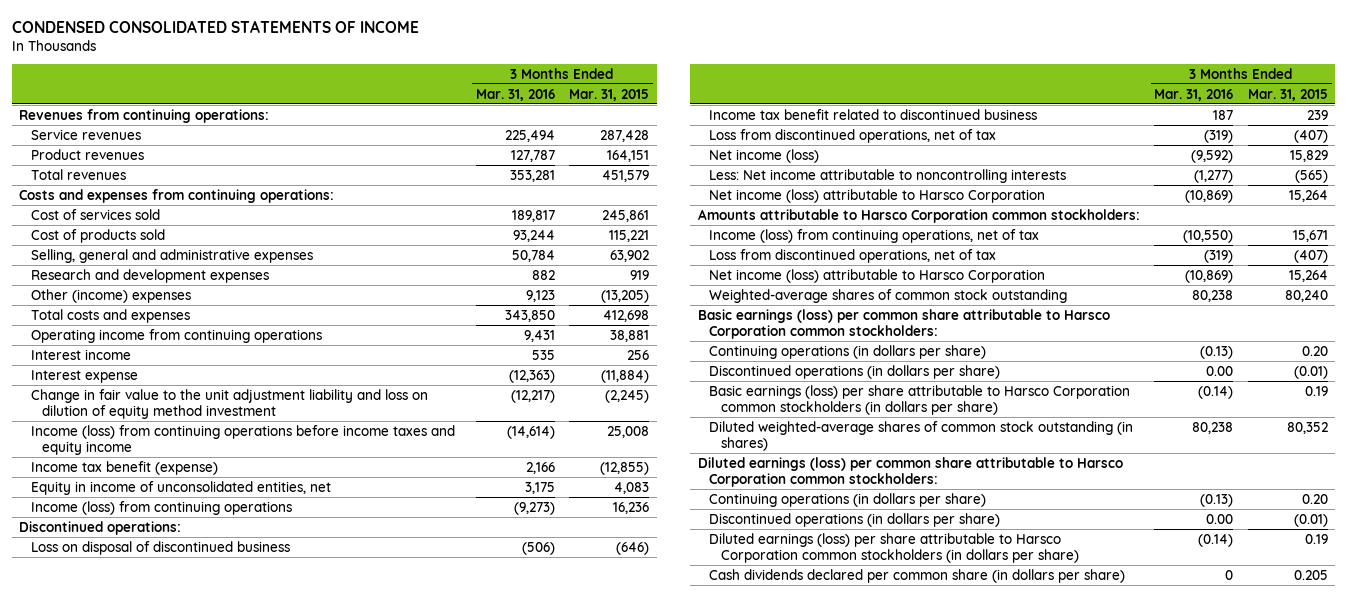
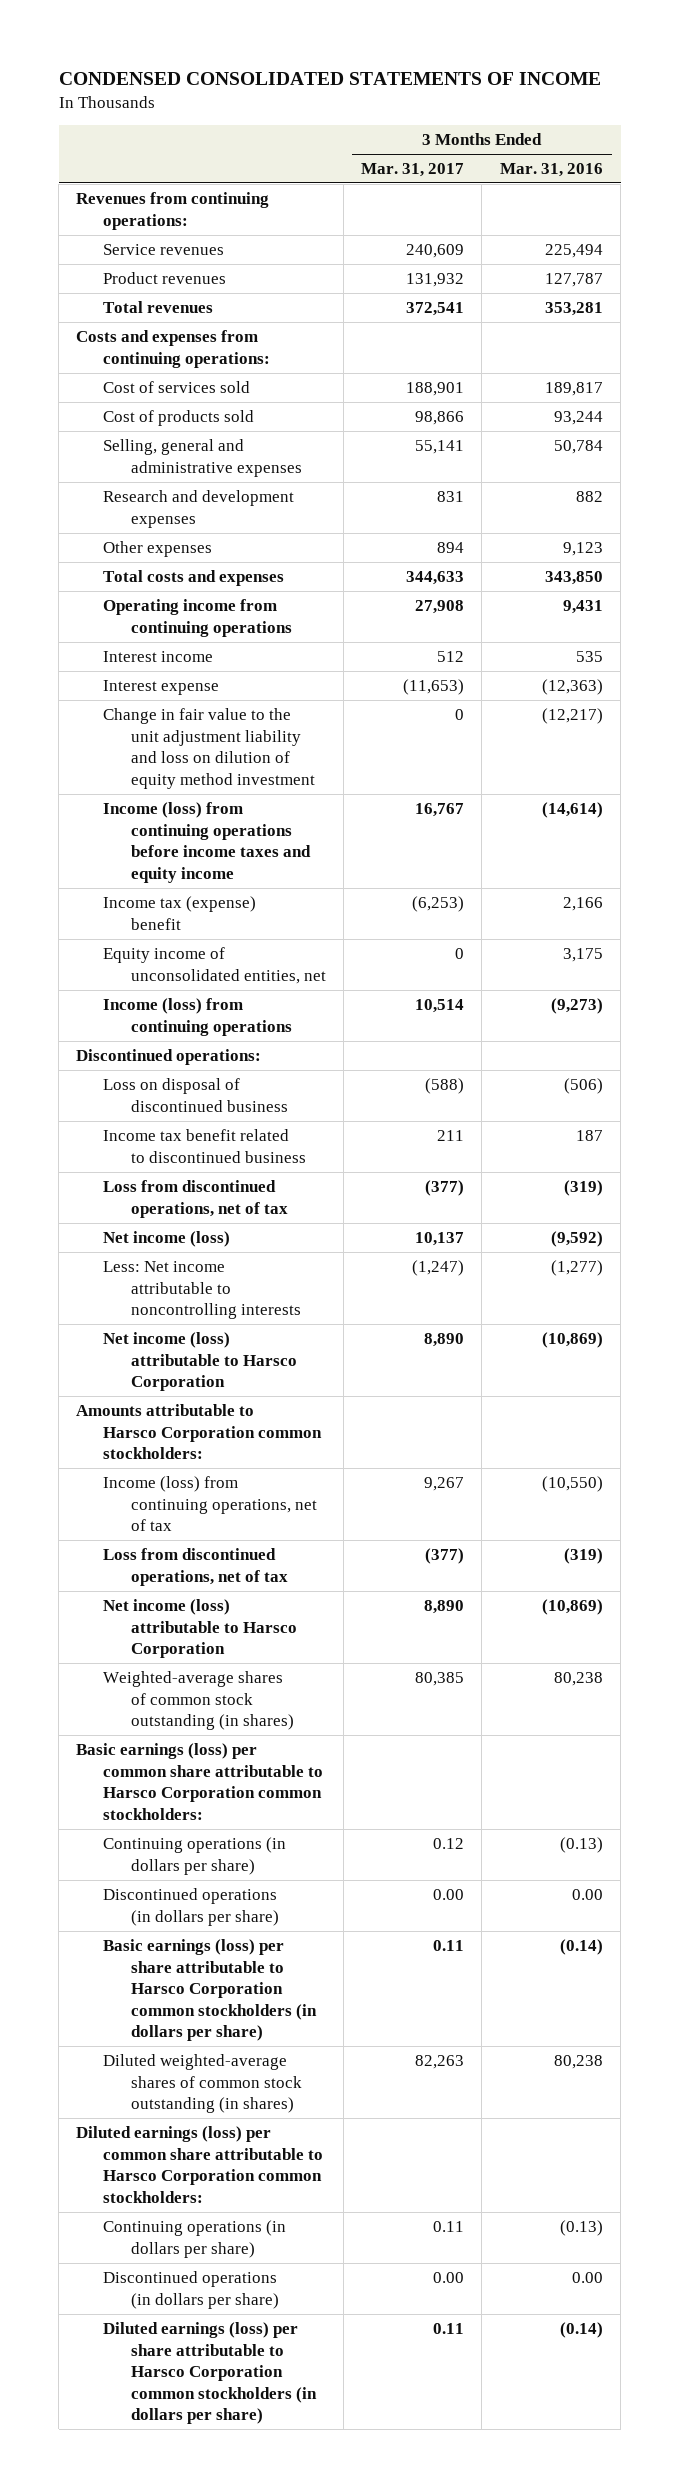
- | 3 Months Ended Mar. 31, 2016 | 3 Months Ended Mar. 31, 2015
+ | 3 Months Ended Mar. 31, 2017 | 3 Months Ended Mar. 31, 2016
- Other (income) expenses | 9,123 | (13,205)
+ Other expenses | 894 | 9,123
- Income tax benefit (expense) | 2,166 | (12,855)
- Equity in income of unconsolidated entities, net | 3,175 | 4,083
+ Income tax (expense) benefit | (6,253) | 2,166
+ Equity income of unconsolidated entities, net | 0 | 3,175
- Weighted-average shares of common stock outstanding | 80,238 | 80,240
+ Weighted-average shares of common stock outstanding (in shares) | 80,385 | 80,238
- Cash dividends declared per common share (in dollars per share) | 0 | 0.205

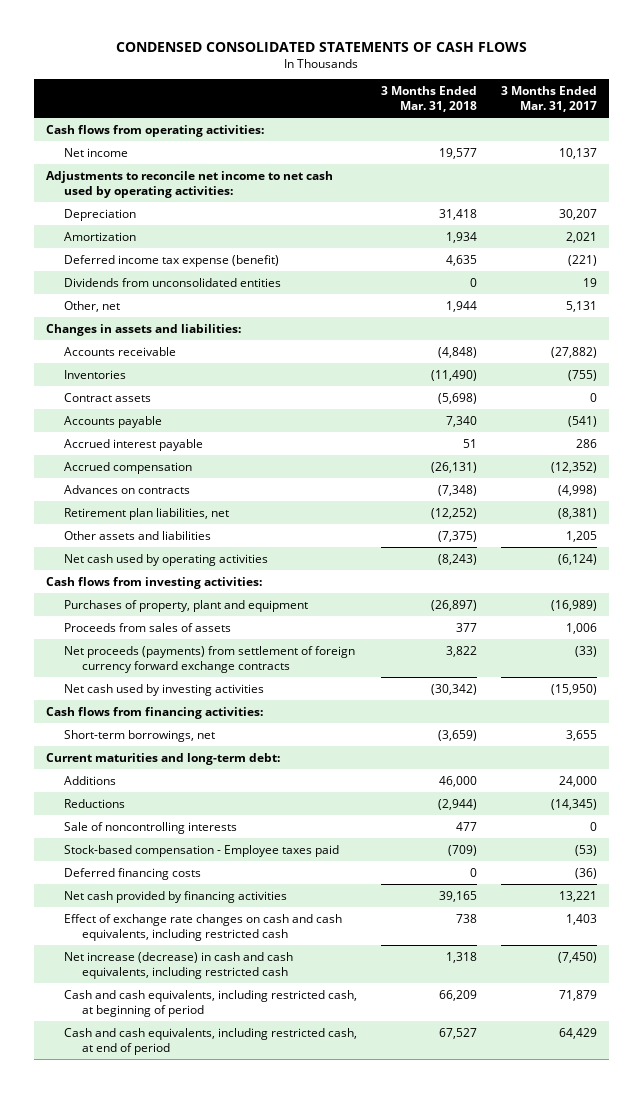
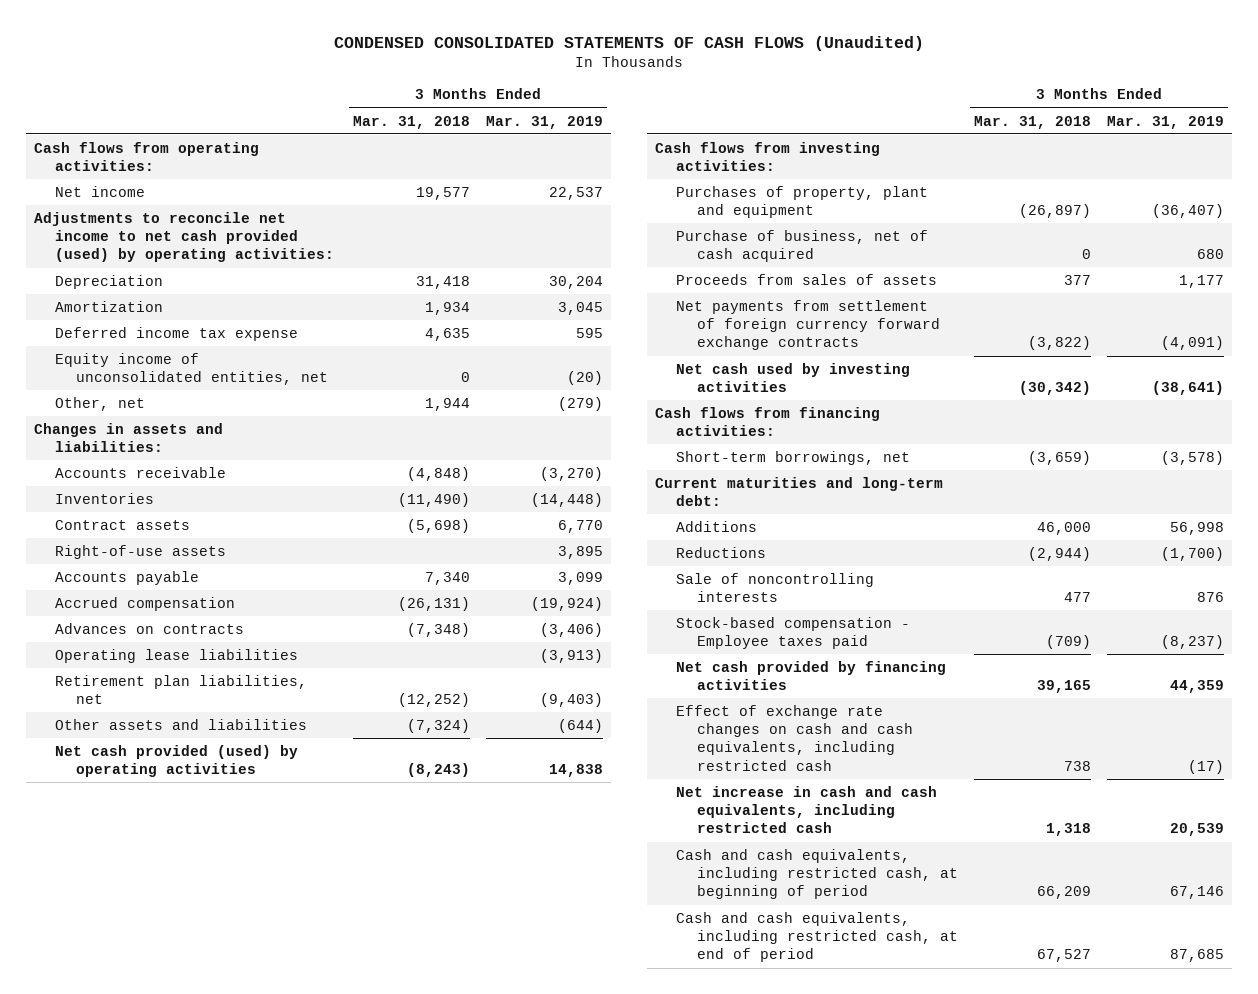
- CONDENSED CONSOLIDATED STATEMENTS OF CASH FLOWS
+ CONDENSED CONSOLIDATED STATEMENTS OF CASH FLOWS (Unaudited)
- | 3 Months Ended Mar. 31, 2018 | 3 Months Ended Mar. 31, 2017
+ | 3 Months Ended Mar. 31, 2018 | 3 Months Ended Mar. 31, 2019
- Adjustments to reconcile net income to net cash used by operating activities:
+ Adjustments to reconcile net income to net cash provided (used) by operating activities:
- Deferred income tax expense (benefit) | 4,635 | (221)
- Dividends from unconsolidated entities | 0 | 19
+ Deferred income tax expense | 4,635 | 595
+ Equity income of unconsolidated entities, net | 0 | (20)
+ Right-of-use assets | | 3,895
- Accrued interest payable | 51 | 286
+ Operating lease liabilities | | (3,913)
- Other assets and liabilities | (7,375) | 1,205
- Net cash used by operating activities | (8,243) | (6,124)
+ Other assets and liabilities | (7,324) | (644)
+ Net cash provided (used) by operating activities | (8,243) | 14,838
+ Purchase of business, net of cash acquired | 0 | 680
- Net proceeds (payments) from settlement of foreign currency forward exchange contracts | 3,822 | (33)
+ Net payments from settlement of foreign currency forward exchange contracts | (3,822) | (4,091)
- Deferred financing costs | 0 | (36)
- Net increase (decrease) in cash and cash equivalents, including restricted cash | 1,318 | (7,450)
+ Net increase in cash and cash equivalents, including restricted cash | 1,318 | 20,539

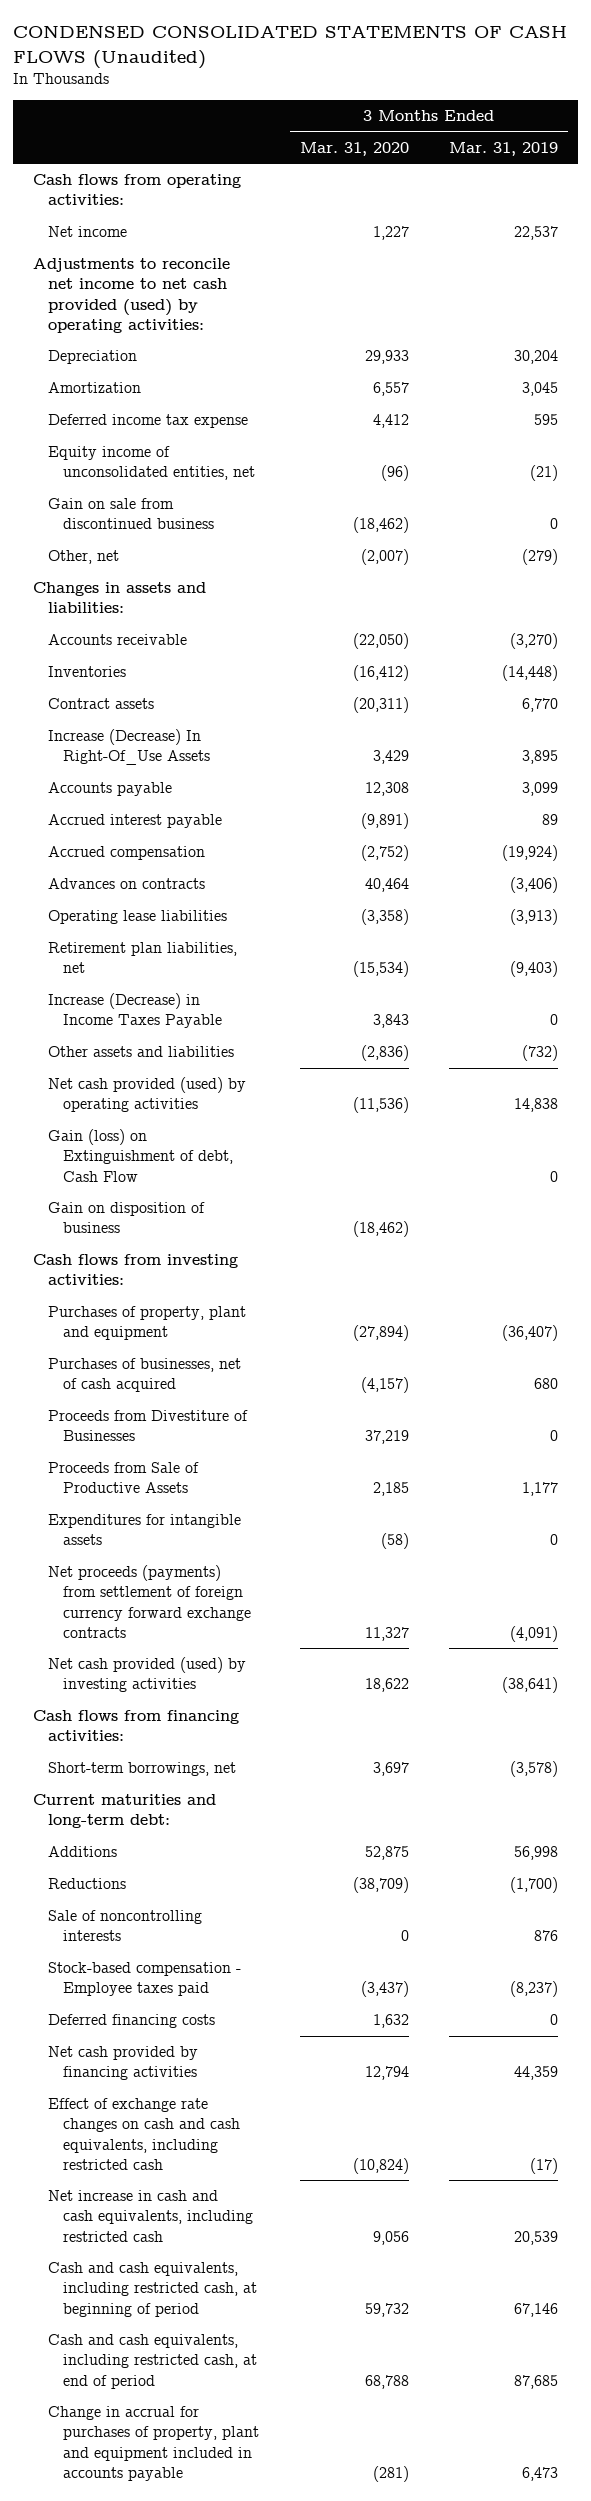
- | 3 Months Ended Mar. 31, 2018 | 3 Months Ended Mar. 31, 2019
+ | 3 Months Ended Mar. 31, 2020 | 3 Months Ended Mar. 31, 2019
- Equity income of unconsolidated entities, net | 0 | (20)
+ Equity income of unconsolidated entities, net | (96) | (21)
+ Gain on sale from discontinued business | (18,462) | 0
- Right-of-use assets | | 3,895
+ Increase (Decrease) In Right-Of_Use Assets | 3,429 | 3,895
+ Accrued interest payable | (9,891) | 89
- Other assets and liabilities | (7,324) | (644)
+ Increase (Decrease) in Income Taxes Payable | 3,843 | 0
+ Other assets and liabilities | (2,836) | (732)
+ Gain (loss) on Extinguishment of debt, Cash Flow | | 0
+ Gain on disposition of business | (18,462) |
- Purchase of business, net of cash acquired | 0 | 680
- Proceeds from sales of assets | 377 | 1,177
- Net payments from settlement of foreign currency forward exchange contracts | (3,822) | (4,091)
- Net cash used by investing activities | (30,342) | (38,641)
+ Purchases of businesses, net of cash acquired | (4,157) | 680
+ Proceeds from Divestiture of Businesses | 37,219 | 0
+ Proceeds from Sale of Productive Assets | 2,185 | 1,177
+ Expenditures for intangible assets | (58) | 0
+ Net proceeds (payments) from settlement of foreign currency forward exchange contracts | 11,327 | (4,091)
+ Net cash provided (used) by investing activities | 18,622 | (38,641)
+ Deferred financing costs | 1,632 | 0
+ Change in accrual for purchases of property, plant and equipment included in accounts payable | (281) | 6,473

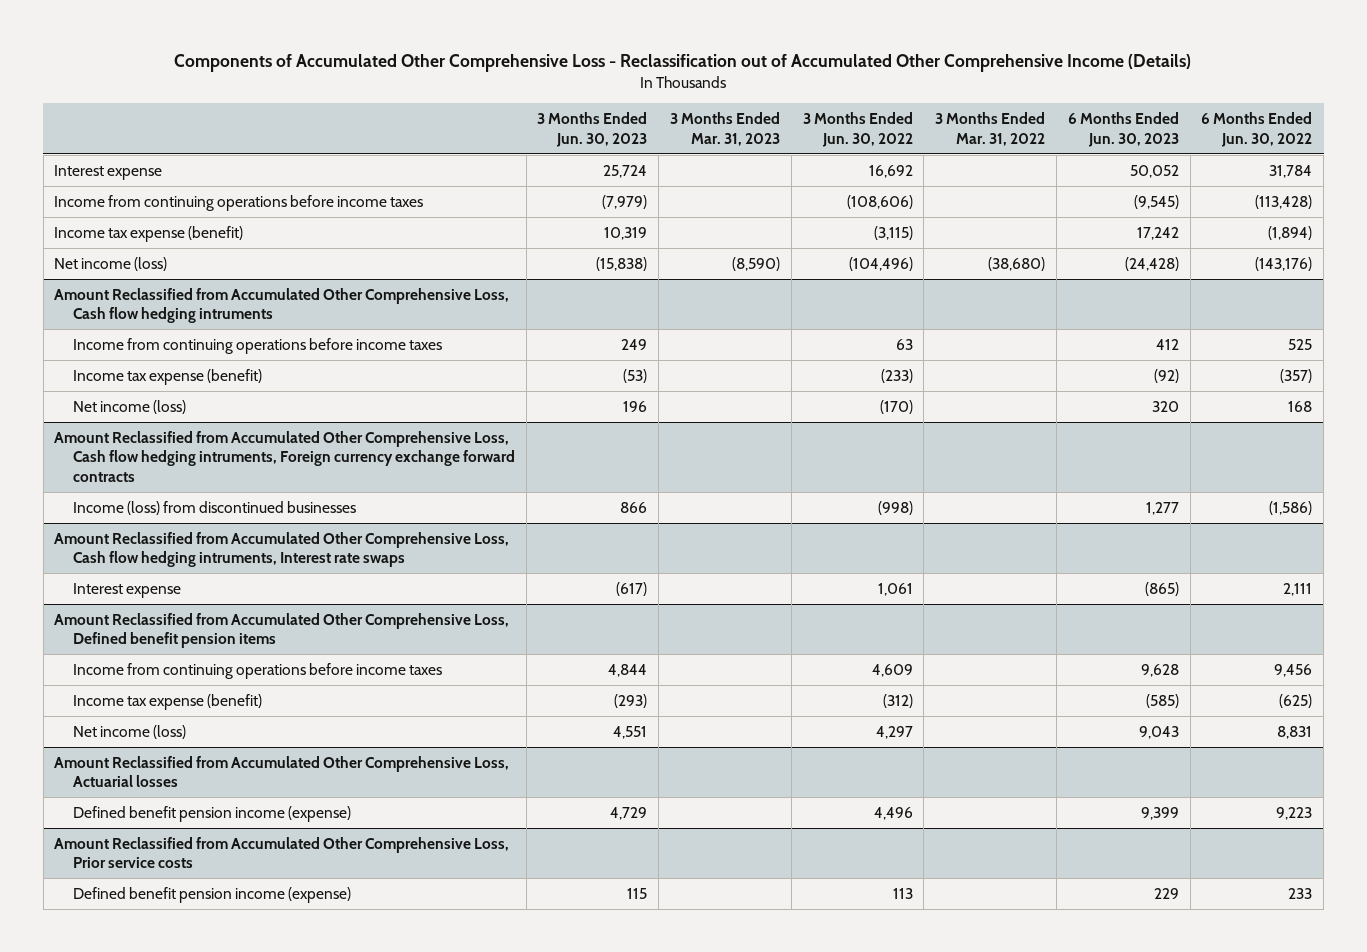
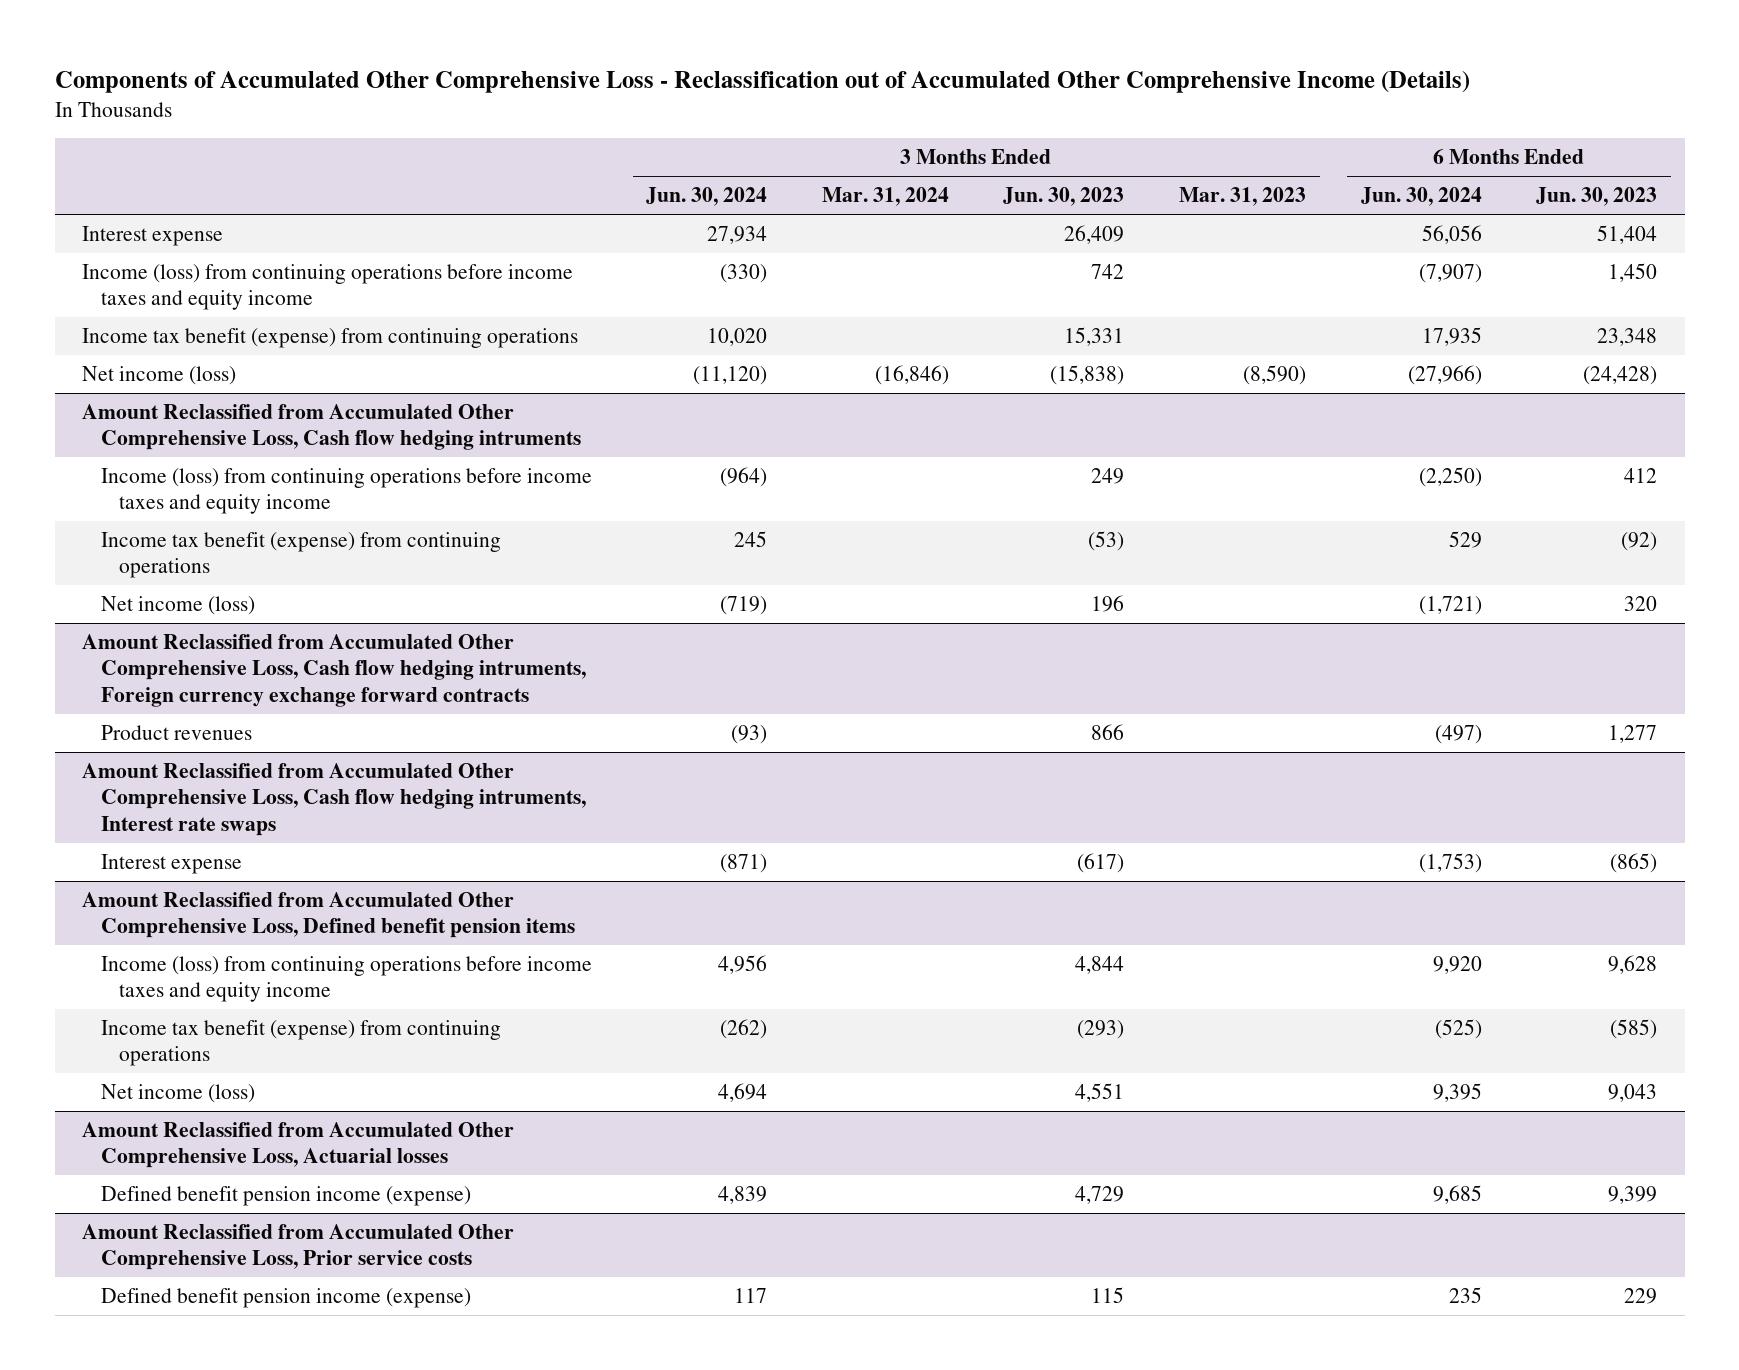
- | 3 Months Ended Jun. 30, 2023 | 3 Months Ended Mar. 31, 2023 | 3 Months Ended Jun. 30, 2022 | 3 Months Ended Mar. 31, 2022 | 6 Months Ended Jun. 30, 2023 | 6 Months Ended Jun. 30, 2022
+ | 3 Months Ended Jun. 30, 2024 | 3 Months Ended Mar. 31, 2024 | 3 Months Ended Jun. 30, 2023 | 3 Months Ended Mar. 31, 2023 | 6 Months Ended Jun. 30, 2024 | 6 Months Ended Jun. 30, 2023
- Interest expense | 25,724 | | 16,692 | | 50,052 | 31,784
- Income from continuing operations before income taxes | (7,979) | | (108,606) | | (9,545) | (113,428)
- Income tax expense (benefit) | 10,319 | | (3,115) | | 17,242 | (1,894)
+ Interest expense | 27,934 | | 26,409 | | 56,056 | 51,404
+ Income (loss) from continuing operations before income taxes and equity income | (330) | | 742 | | (7,907) | 1,450
+ Income tax benefit (expense) from continuing operations | 10,020 | | 15,331 | | 17,935 | 23,348
@ Amount Reclassified from Accumulated Other Comprehensive Loss, Cash flow hedging intruments
- Income from continuing operations before income taxes | 249 | | 63 | | 412 | 525
- Income tax expense (benefit) | (53) | | (233) | | (92) | (357)
+ Income (loss) from continuing operations before income taxes and equity income | (964) | | 249 | | (2,250) | 412
+ Income tax benefit (expense) from continuing operations | 245 | | (53) | | 529 | (92)
@ Amount Reclassified from Accumulated Other Comprehensive Loss, Cash flow hedging intruments, Foreign currency exchange forward contracts
- Income (loss) from discontinued businesses | 866 | | (998) | | 1,277 | (1,586)
+ Product revenues | (93) | | 866 | | (497) | 1,277
@ Amount Reclassified from Accumulated Other Comprehensive Loss, Defined benefit pension items
- Income from continuing operations before income taxes | 4,844 | | 4,609 | | 9,628 | 9,456
- Income tax expense (benefit) | (293) | | (312) | | (585) | (625)
+ Income (loss) from continuing operations before income taxes and equity income | 4,956 | | 4,844 | | 9,920 | 9,628
+ Income tax benefit (expense) from continuing operations | (262) | | (293) | | (525) | (585)

